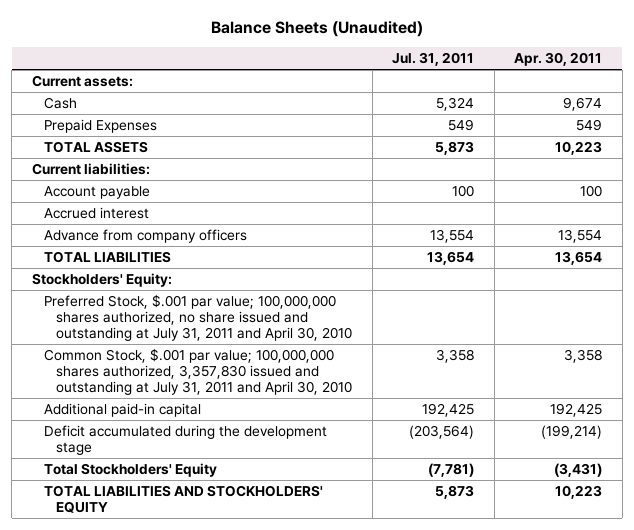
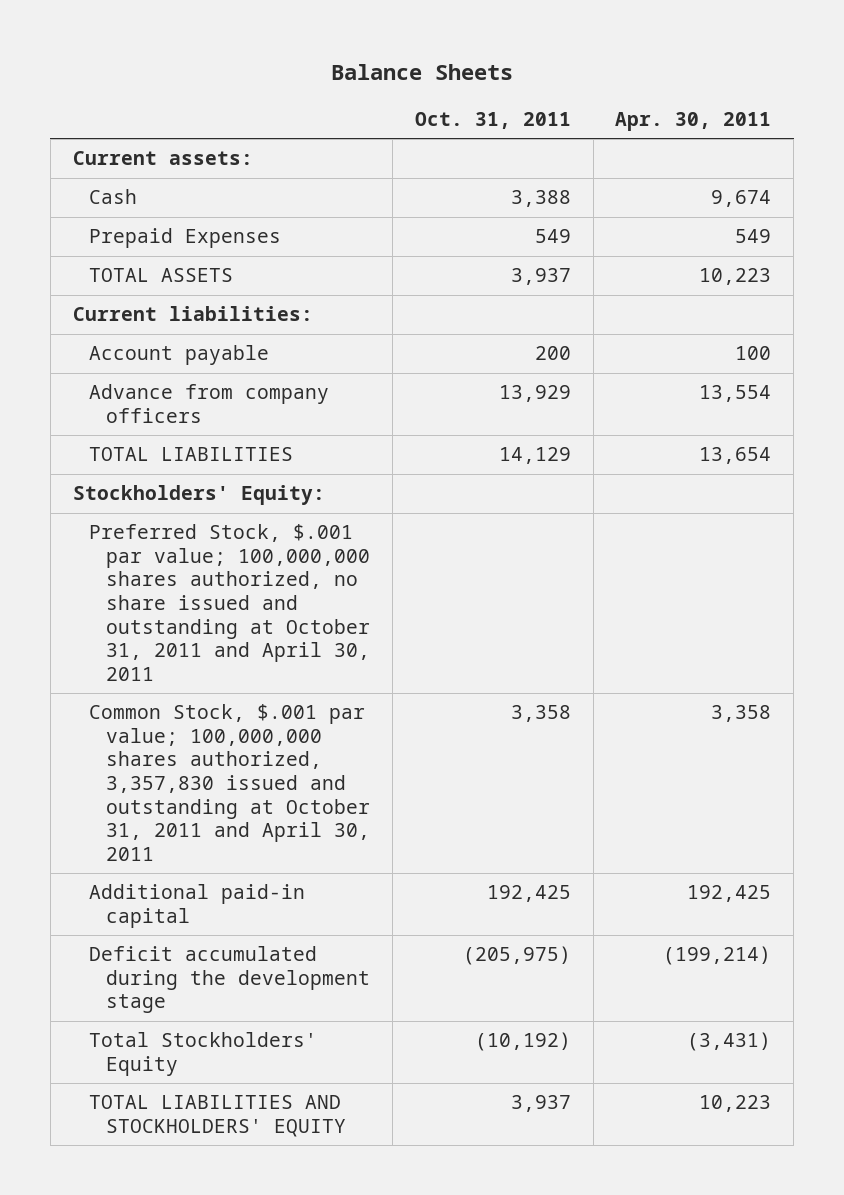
- Balance Sheets (Unaudited)
+ Balance Sheets
- | Jul. 31, 2011 | Apr. 30, 2011
+ | Oct. 31, 2011 | Apr. 30, 2011
- Accrued interest
- Preferred Stock, $.001 par value; 100,000,000 shares authorized, no share issued and outstanding at July 31, 2011 and April 30, 2010
- Common Stock, $.001 par value; 100,000,000 shares authorized, 3,357,830 issued and outstanding at July 31, 2011 and April 30, 2010 | 3,358 | 3,358
+ Preferred Stock, $.001 par value; 100,000,000 shares authorized, no share issued and outstanding at October 31, 2011 and April 30, 2011
+ Common Stock, $.001 par value; 100,000,000 shares authorized, 3,357,830 issued and outstanding at October 31, 2011 and April 30, 2011 | 3,358 | 3,358

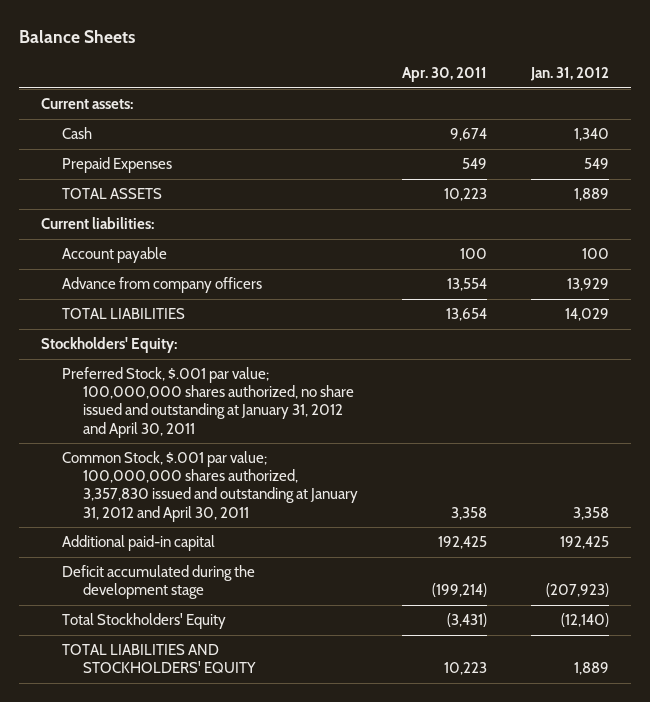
- | Oct. 31, 2011 | Apr. 30, 2011
+ | Apr. 30, 2011 | Jan. 31, 2012
- Preferred Stock, $.001 par value; 100,000,000 shares authorized, no share issued and outstanding at October 31, 2011 and April 30, 2011
- Common Stock, $.001 par value; 100,000,000 shares authorized, 3,357,830 issued and outstanding at October 31, 2011 and April 30, 2011 | 3,358 | 3,358
+ Preferred Stock, $.001 par value; 100,000,000 shares authorized, no share issued and outstanding at January 31, 2012 and April 30, 2011
+ Common Stock, $.001 par value; 100,000,000 shares authorized, 3,357,830 issued and outstanding at January 31, 2012 and April 30, 2011 | 3,358 | 3,358

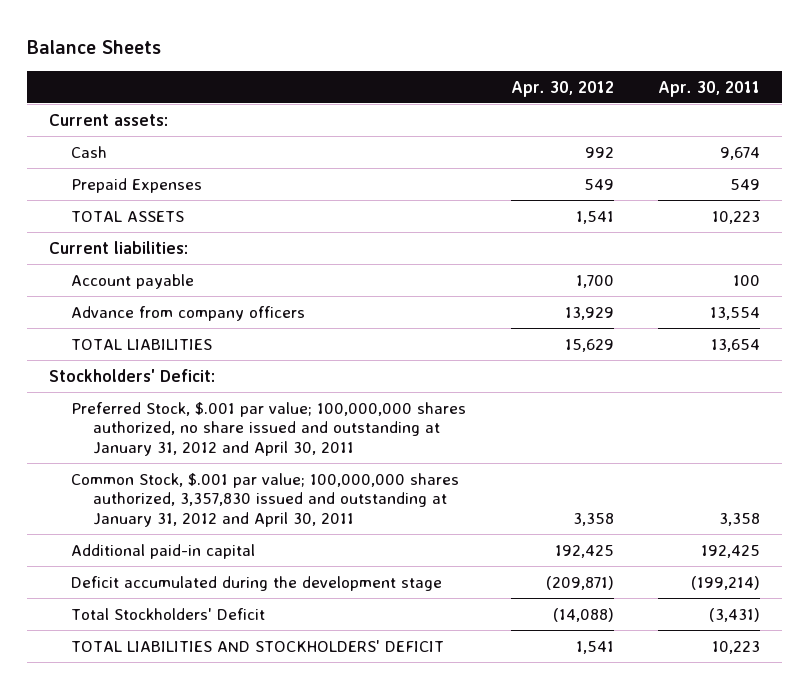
- | Apr. 30, 2011 | Jan. 31, 2012
+ | Apr. 30, 2012 | Apr. 30, 2011
- Stockholders' Equity:
+ Stockholders' Deficit:
- Total Stockholders' Equity | (3,431) | (12,140)
- TOTAL LIABILITIES AND STOCKHOLDERS' EQUITY | 10,223 | 1,889
+ Total Stockholders' Deficit | (14,088) | (3,431)
+ TOTAL LIABILITIES AND STOCKHOLDERS' DEFICIT | 1,541 | 10,223

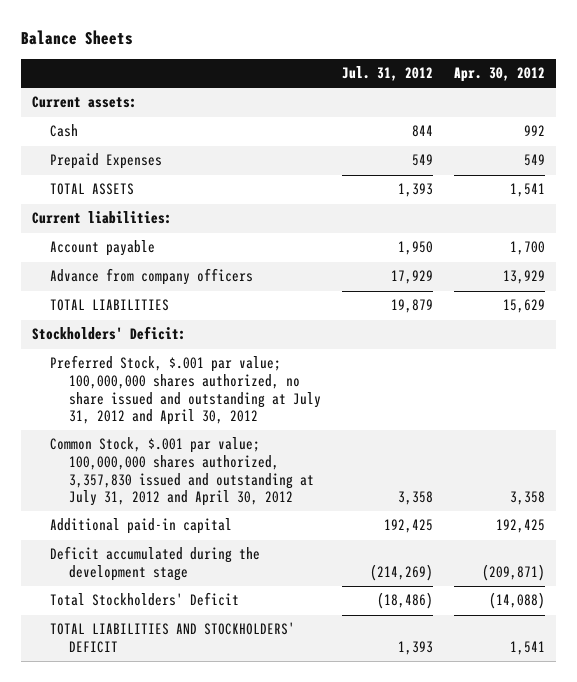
- | Apr. 30, 2012 | Apr. 30, 2011
+ | Jul. 31, 2012 | Apr. 30, 2012
- Preferred Stock, $.001 par value; 100,000,000 shares authorized, no share issued and outstanding at January 31, 2012 and April 30, 2011
- Common Stock, $.001 par value; 100,000,000 shares authorized, 3,357,830 issued and outstanding at January 31, 2012 and April 30, 2011 | 3,358 | 3,358
+ Preferred Stock, $.001 par value; 100,000,000 shares authorized, no share issued and outstanding at July 31, 2012 and April 30, 2012
+ Common Stock, $.001 par value; 100,000,000 shares authorized, 3,357,830 issued and outstanding at July 31, 2012 and April 30, 2012 | 3,358 | 3,358

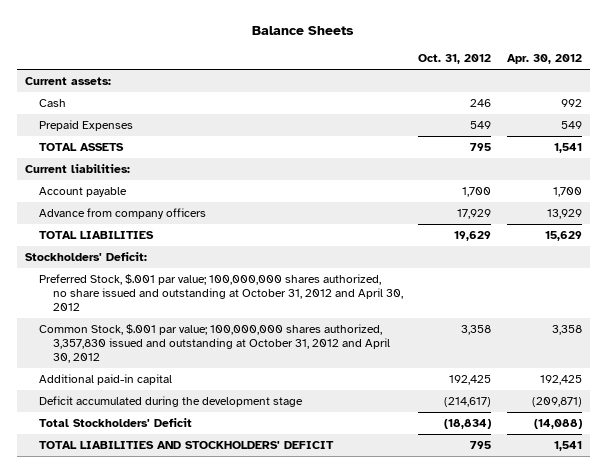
- | Jul. 31, 2012 | Apr. 30, 2012
+ | Oct. 31, 2012 | Apr. 30, 2012
- Preferred Stock, $.001 par value; 100,000,000 shares authorized, no share issued and outstanding at July 31, 2012 and April 30, 2012
- Common Stock, $.001 par value; 100,000,000 shares authorized, 3,357,830 issued and outstanding at July 31, 2012 and April 30, 2012 | 3,358 | 3,358
+ Preferred Stock, $.001 par value; 100,000,000 shares authorized, no share issued and outstanding at October 31, 2012 and April 30, 2012
+ Common Stock, $.001 par value; 100,000,000 shares authorized, 3,357,830 issued and outstanding at October 31, 2012 and April 30, 2012 | 3,358 | 3,358

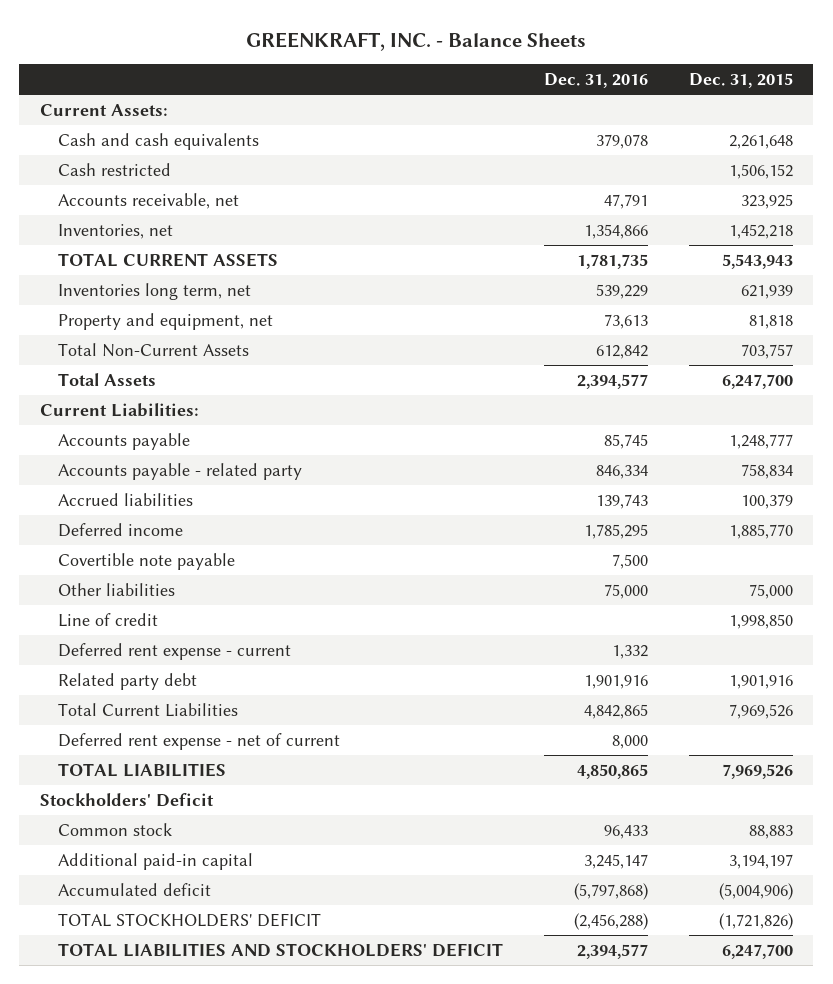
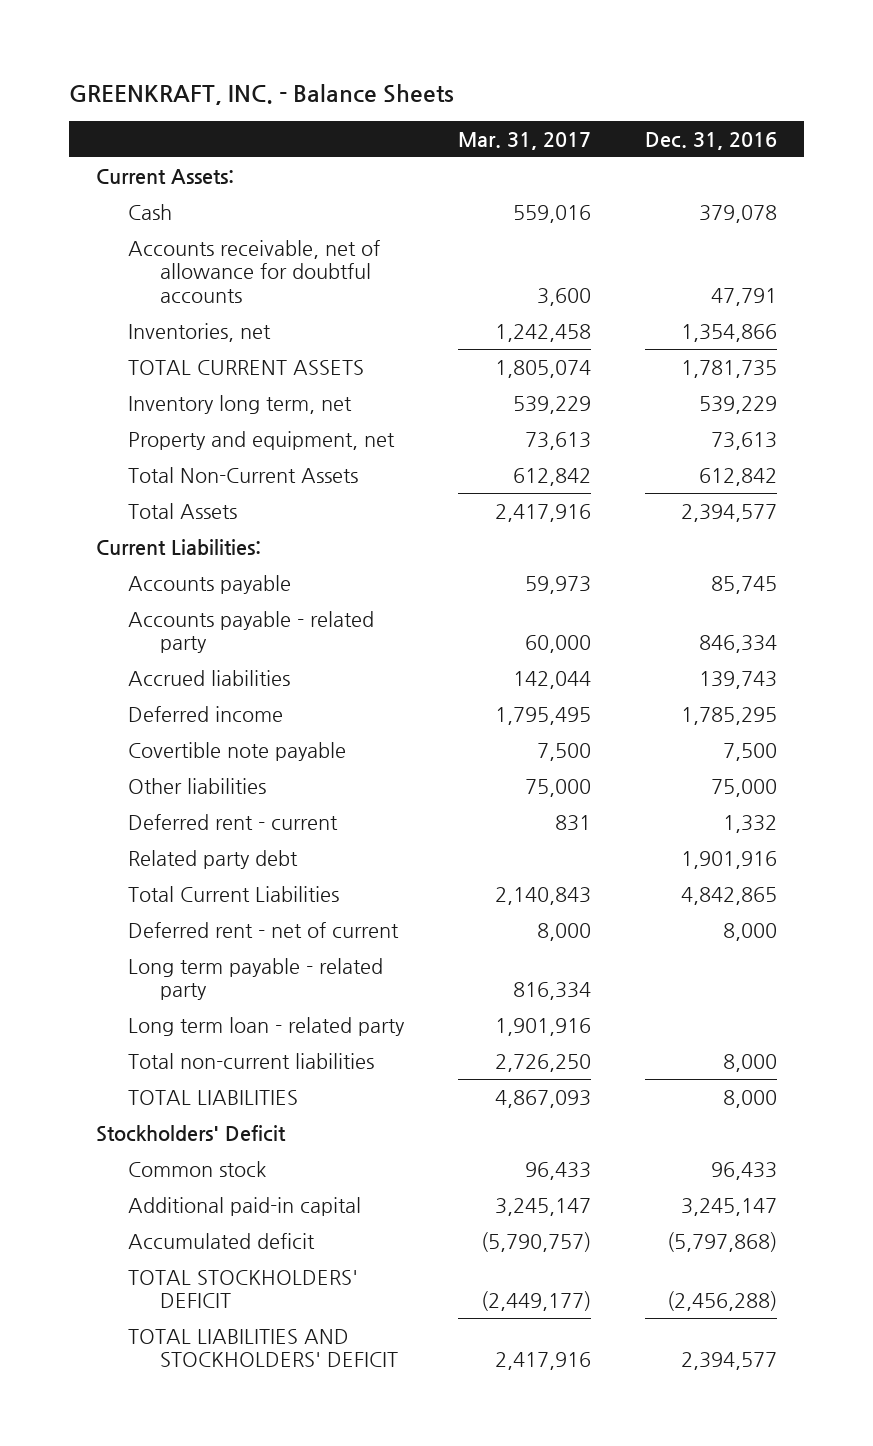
- | Dec. 31, 2016 | Dec. 31, 2015
+ | Mar. 31, 2017 | Dec. 31, 2016
- Cash and cash equivalents | 379,078 | 2,261,648
- Cash restricted | | 1,506,152
- Accounts receivable, net | 47,791 | 323,925
+ Cash | 559,016 | 379,078
+ Accounts receivable, net of allowance for doubtful accounts | 3,600 | 47,791
- Inventories long term, net | 539,229 | 621,939
+ Inventory long term, net | 539,229 | 539,229
- Line of credit | | 1,998,850
- Deferred rent expense - current | 1,332 |
+ Deferred rent - current | 831 | 1,332
- Deferred rent expense - net of current | 8,000 |
- TOTAL LIABILITIES | 4,850,865 | 7,969,526
+ Deferred rent - net of current | 8,000 | 8,000
+ Long term payable - related party | 816,334 |
+ Long term loan - related party | 1,901,916 |
+ Total non-current liabilities | 2,726,250 | 8,000
+ TOTAL LIABILITIES | 4,867,093 | 8,000

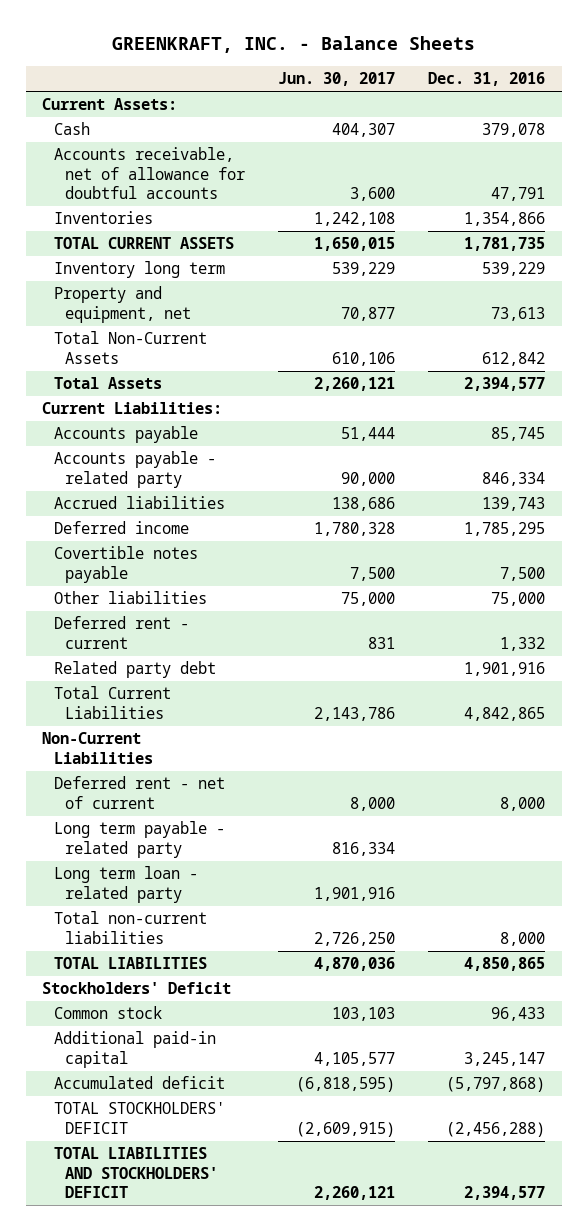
- | Mar. 31, 2017 | Dec. 31, 2016
+ | Jun. 30, 2017 | Dec. 31, 2016
- Inventories, net | 1,242,458 | 1,354,866
+ Inventories | 1,242,108 | 1,354,866
- Inventory long term, net | 539,229 | 539,229
+ Inventory long term | 539,229 | 539,229
- Covertible note payable | 7,500 | 7,500
+ Covertible notes payable | 7,500 | 7,500
+ Non-Current Liabilities
- TOTAL LIABILITIES | 4,867,093 | 8,000
+ TOTAL LIABILITIES | 4,870,036 | 4,850,865

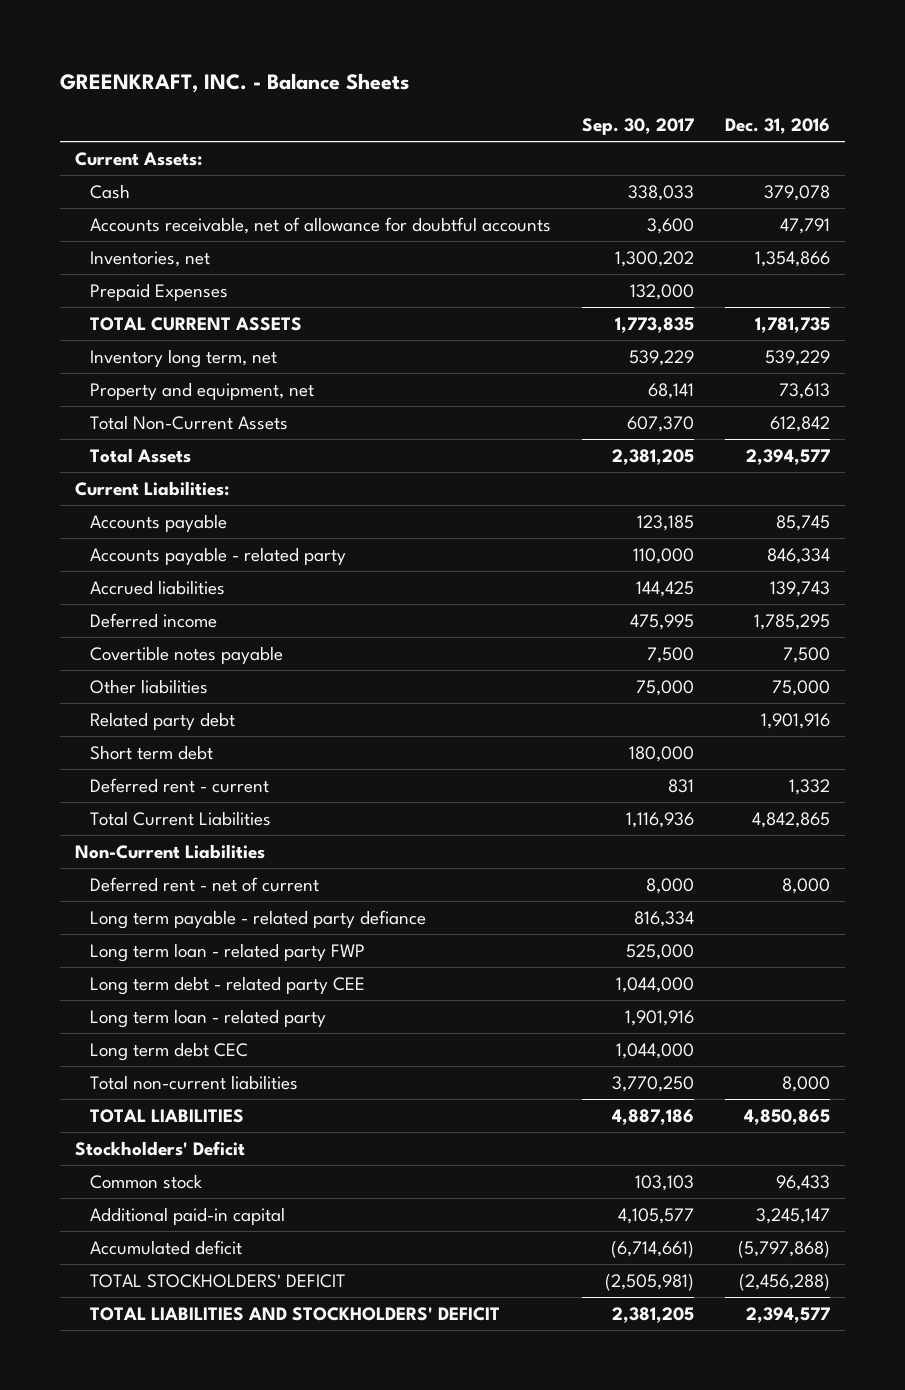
- | Jun. 30, 2017 | Dec. 31, 2016
+ | Sep. 30, 2017 | Dec. 31, 2016
- Inventories | 1,242,108 | 1,354,866
+ Inventories, net | 1,300,202 | 1,354,866
+ Prepaid Expenses | 132,000 |
- Inventory long term | 539,229 | 539,229
+ Inventory long term, net | 539,229 | 539,229
+ Short term debt | 180,000 |
moved down: Deferred rent - current | 831 | 1,332
- Long term payable - related party | 816,334 |
+ Long term payable - related party defiance | 816,334 |
+ Long term loan - related party FWP | 525,000 |
+ Long term debt - related party CEE | 1,044,000 |
+ Long term debt CEC | 1,044,000 |

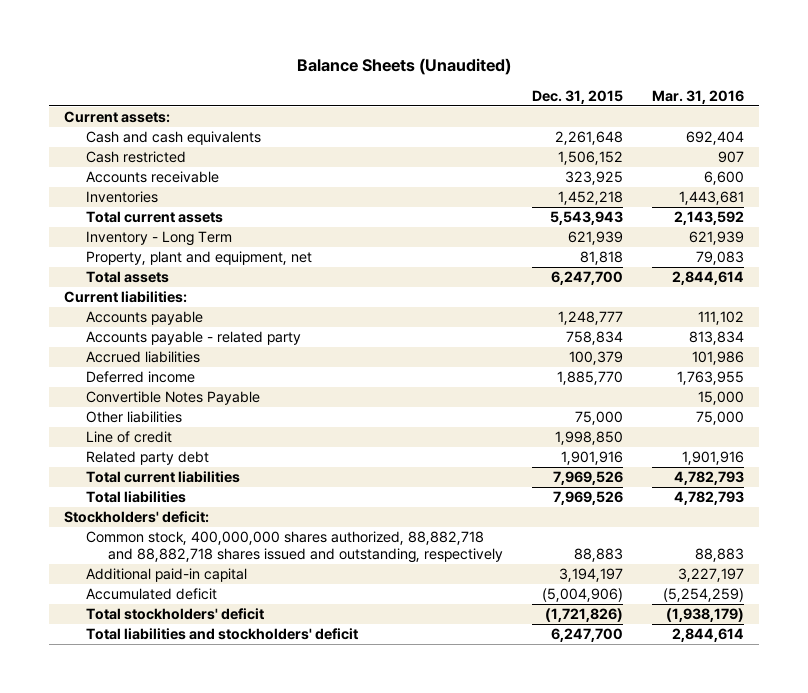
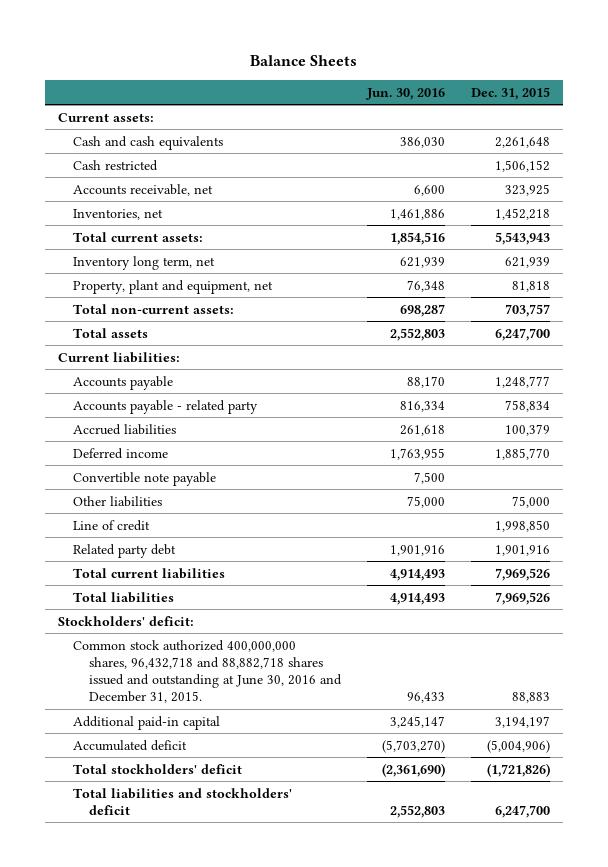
- Balance Sheets (Unaudited)
+ Balance Sheets
- | Dec. 31, 2015 | Mar. 31, 2016
+ | Jun. 30, 2016 | Dec. 31, 2015
- Accounts receivable | 323,925 | 6,600
- Inventories | 1,452,218 | 1,443,681
- Total current assets | 5,543,943 | 2,143,592
- Inventory - Long Term | 621,939 | 621,939
+ Accounts receivable, net | 6,600 | 323,925
+ Inventories, net | 1,461,886 | 1,452,218
+ Total current assets: | 1,854,516 | 5,543,943
+ Inventory long term, net | 621,939 | 621,939
+ Total non-current assets: | 698,287 | 703,757
- Convertible Notes Payable | | 15,000
+ Convertible note payable | 7,500 |
- Common stock, 400,000,000 shares authorized, 88,882,718 and 88,882,718 shares issued and outstanding, respectively | 88,883 | 88,883
+ Common stock authorized 400,000,000 shares, 96,432,718 and 88,882,718 shares issued and outstanding at June 30, 2016 and December 31, 2015. | 96,433 | 88,883

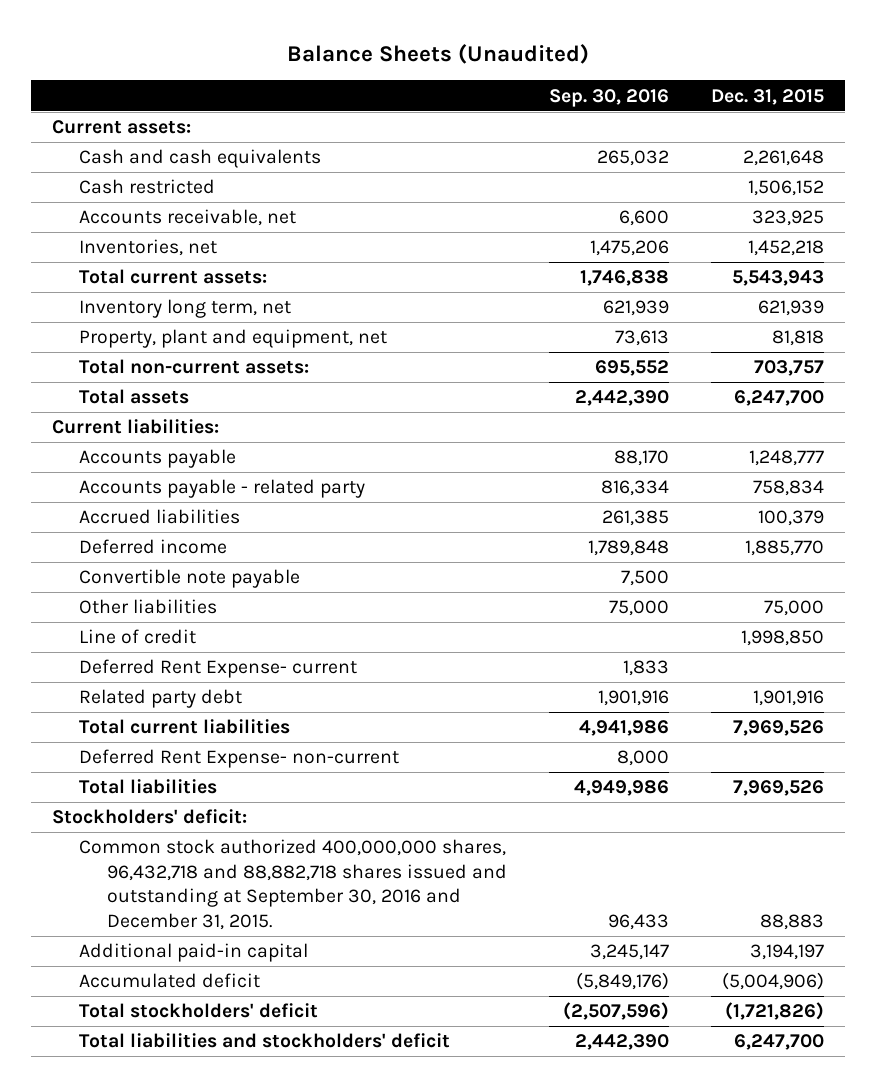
- Balance Sheets
+ Balance Sheets (Unaudited)
- | Jun. 30, 2016 | Dec. 31, 2015
+ | Sep. 30, 2016 | Dec. 31, 2015
+ Deferred Rent Expense- current | 1,833 |
+ Deferred Rent Expense- non-current | 8,000 |
- Common stock authorized 400,000,000 shares, 96,432,718 and 88,882,718 shares issued and outstanding at June 30, 2016 and December 31, 2015. | 96,433 | 88,883
+ Common stock authorized 400,000,000 shares, 96,432,718 and 88,882,718 shares issued and outstanding at September 30, 2016 and December 31, 2015. | 96,433 | 88,883

